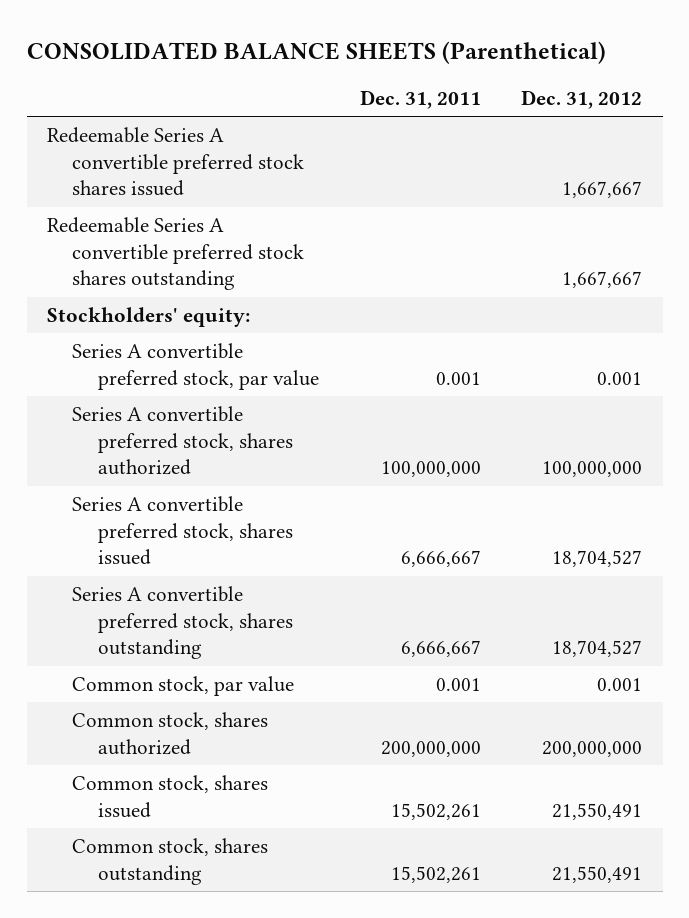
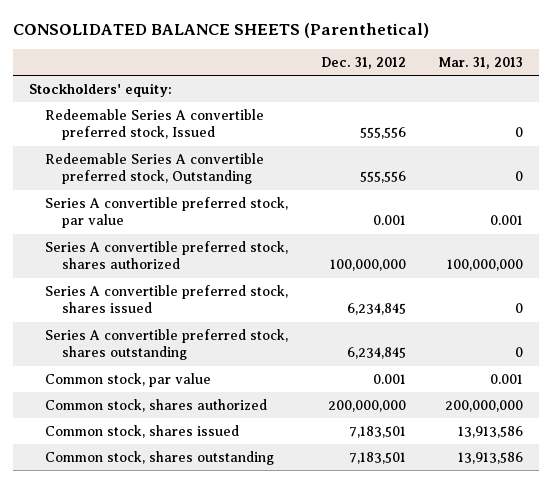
- | Dec. 31, 2011 | Dec. 31, 2012
+ | Dec. 31, 2012 | Mar. 31, 2013
- Redeemable Series A convertible preferred stock shares issued | | 1,667,667
- Redeemable Series A convertible preferred stock shares outstanding | | 1,667,667
+ Redeemable Series A convertible preferred stock, Issued | 555,556 | 0
+ Redeemable Series A convertible preferred stock, Outstanding | 555,556 | 0
- Series A convertible preferred stock, shares issued | 6,666,667 | 18,704,527
- Series A convertible preferred stock, shares outstanding | 6,666,667 | 18,704,527
+ Series A convertible preferred stock, shares issued | 6,234,845 | 0
+ Series A convertible preferred stock, shares outstanding | 6,234,845 | 0
- Common stock, shares issued | 15,502,261 | 21,550,491
- Common stock, shares outstanding | 15,502,261 | 21,550,491
+ Common stock, shares issued | 7,183,501 | 13,913,586
+ Common stock, shares outstanding | 7,183,501 | 13,913,586

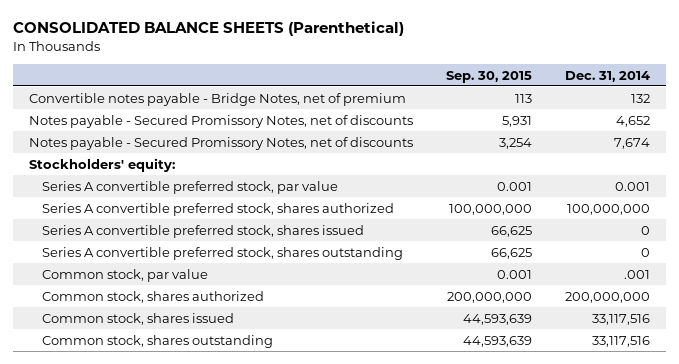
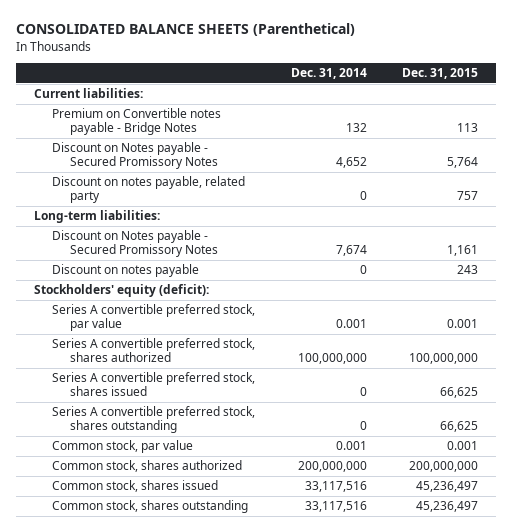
- | Sep. 30, 2015 | Dec. 31, 2014
+ | Dec. 31, 2014 | Dec. 31, 2015
- Convertible notes payable - Bridge Notes, net of premium | 113 | 132
- Notes payable - Secured Promissory Notes, net of discounts | 5,931 | 4,652
- Notes payable - Secured Promissory Notes, net of discounts | 3,254 | 7,674
- Stockholders' equity:
+ Current liabilities:
+ Premium on Convertible notes payable - Bridge Notes | 132 | 113
+ Discount on Notes payable - Secured Promissory Notes | 4,652 | 5,764
+ Discount on notes payable, related party | 0 | 757
+ Long-term liabilities:
+ Discount on Notes payable - Secured Promissory Notes | 7,674 | 1,161
+ Discount on notes payable | 0 | 243
+ Stockholders' equity (deficit):
- Common stock, par value | 0.001 | .001
+ Common stock, par value | 0.001 | 0.001

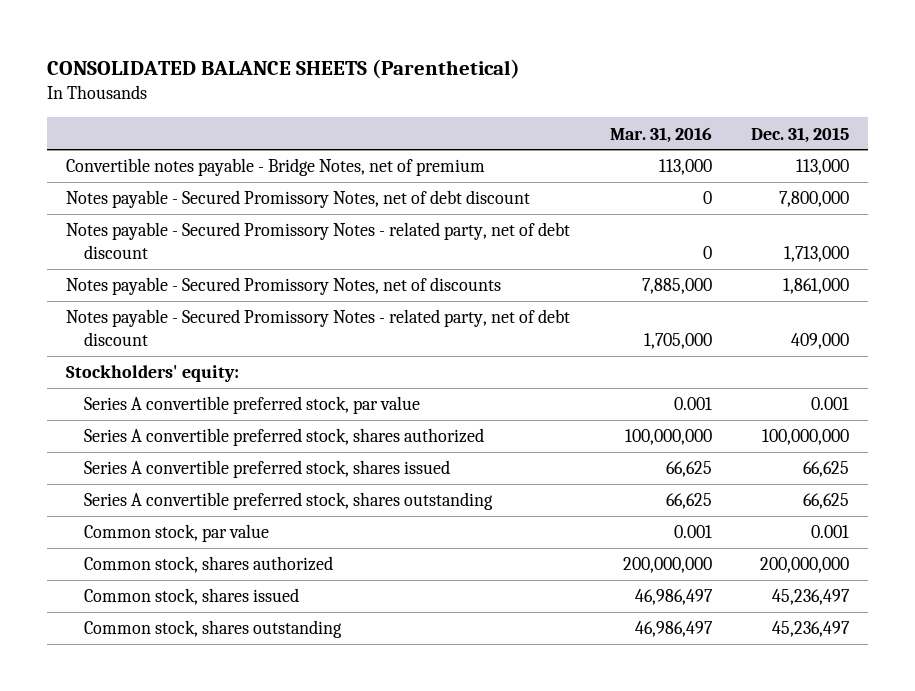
- | Dec. 31, 2014 | Dec. 31, 2015
+ | Mar. 31, 2016 | Dec. 31, 2015
- Current liabilities:
- Premium on Convertible notes payable - Bridge Notes | 132 | 113
- Discount on Notes payable - Secured Promissory Notes | 4,652 | 5,764
- Discount on notes payable, related party | 0 | 757
- Long-term liabilities:
- Discount on Notes payable - Secured Promissory Notes | 7,674 | 1,161
- Discount on notes payable | 0 | 243
- Stockholders' equity (deficit):
+ Convertible notes payable - Bridge Notes, net of premium | 113,000 | 113,000
+ Notes payable - Secured Promissory Notes, net of debt discount | 0 | 7,800,000
+ Notes payable - Secured Promissory Notes - related party, net of debt discount | 0 | 1,713,000
+ Notes payable - Secured Promissory Notes, net of discounts | 7,885,000 | 1,861,000
+ Notes payable - Secured Promissory Notes - related party, net of debt discount | 1,705,000 | 409,000
+ Stockholders' equity:

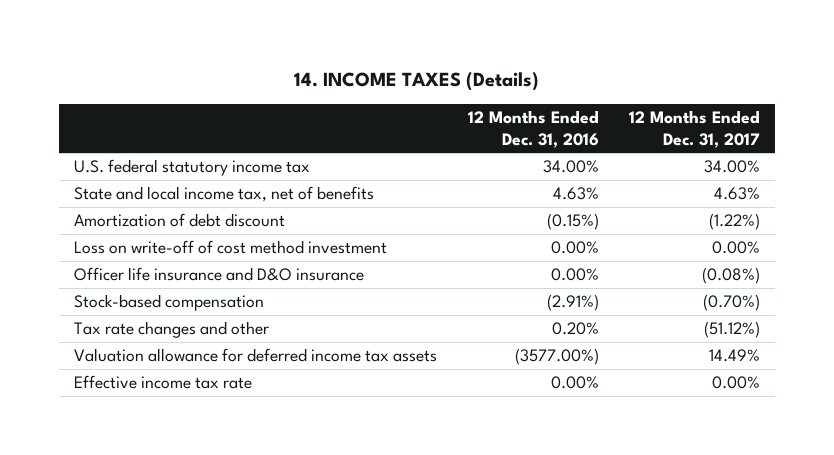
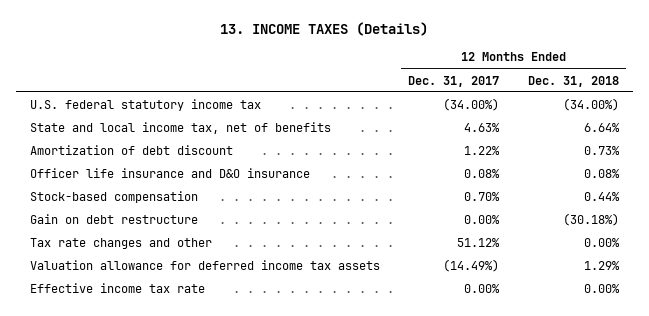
- 14. INCOME TAXES (Details)
+ 13. INCOME TAXES (Details)
- | 12 Months Ended Dec. 31, 2016 | 12 Months Ended Dec. 31, 2017
+ | 12 Months Ended Dec. 31, 2017 | 12 Months Ended Dec. 31, 2018
- U.S. federal statutory income tax | 34.00% | 34.00%
+ U.S. federal statutory income tax | (34.00%) | (34.00%)
- Amortization of debt discount | (0.15%) | (1.22%)
- Loss on write-off of cost method investment | 0.00% | 0.00%
- Officer life insurance and D&O insurance | 0.00% | (0.08%)
- Stock-based compensation | (2.91%) | (0.70%)
- Tax rate changes and other | 0.20% | (51.12%)
- Valuation allowance for deferred income tax assets | (3577.00%) | 14.49%
+ Amortization of debt discount | 1.22% | 0.73%
+ Officer life insurance and D&O insurance | 0.08% | 0.08%
+ Stock-based compensation | 0.70% | 0.44%
+ Gain on debt restructure | 0.00% | (30.18%)
+ Tax rate changes and other | 51.12% | 0.00%
+ Valuation allowance for deferred income tax assets | (14.49%) | 1.29%

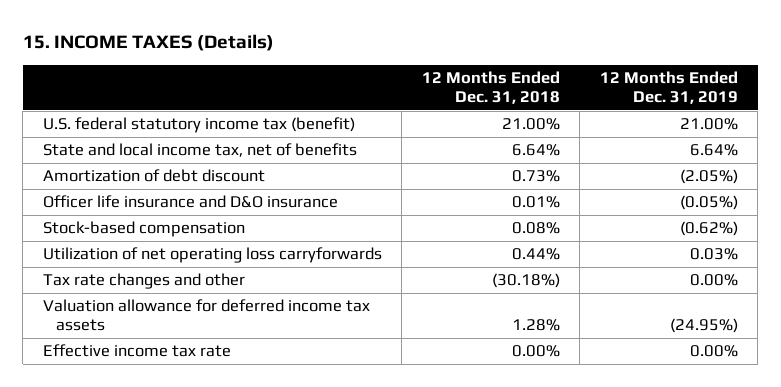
- 13. INCOME TAXES (Details)
+ 15. INCOME TAXES (Details)
- | 12 Months Ended Dec. 31, 2017 | 12 Months Ended Dec. 31, 2018
+ | 12 Months Ended Dec. 31, 2018 | 12 Months Ended Dec. 31, 2019
- U.S. federal statutory income tax | (34.00%) | (34.00%)
+ U.S. federal statutory income tax (benefit) | 21.00% | 21.00%
- Officer life insurance and D&O insurance | 0.08% | 0.08%
- Stock-based compensation | 0.70% | 0.44%
- Gain on debt restructure | 0.00% | (30.18%)
- Tax rate changes and other | 51.12% | 0.00%
- Valuation allowance for deferred income tax assets | (14.49%) | 1.29%
+ Officer life insurance and D&O insurance | 0.01% | (0.05%)
+ Stock-based compensation | 0.08% | (0.62%)
+ Utilization of net operating loss carryforwards | 0.44% | 0.03%
+ Tax rate changes and other | (30.18%) | 0.00%
+ Valuation allowance for deferred income tax assets | 1.28% | (24.95%)

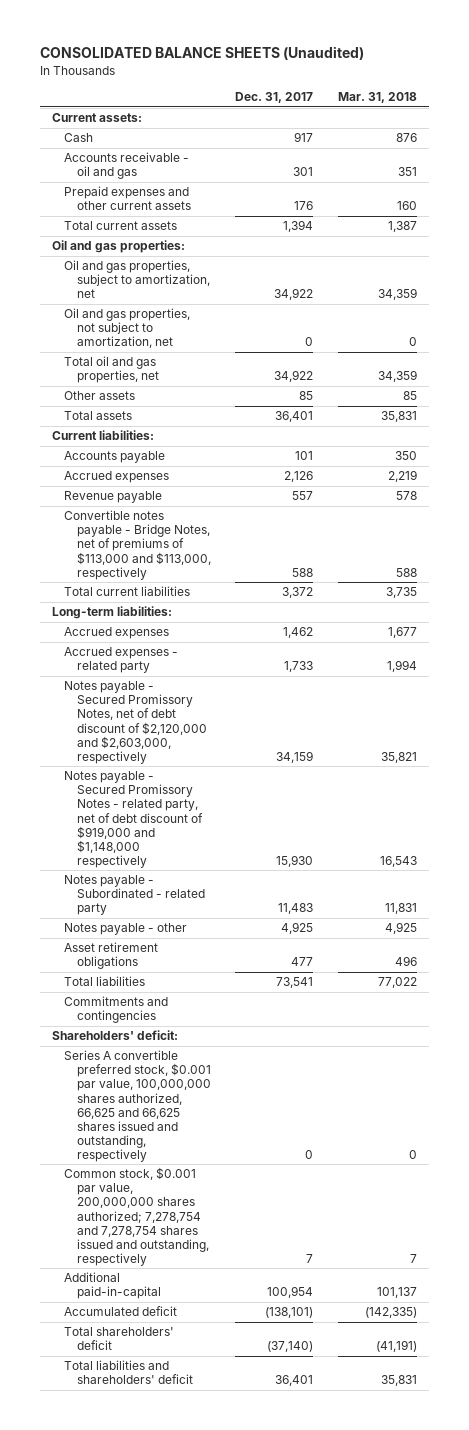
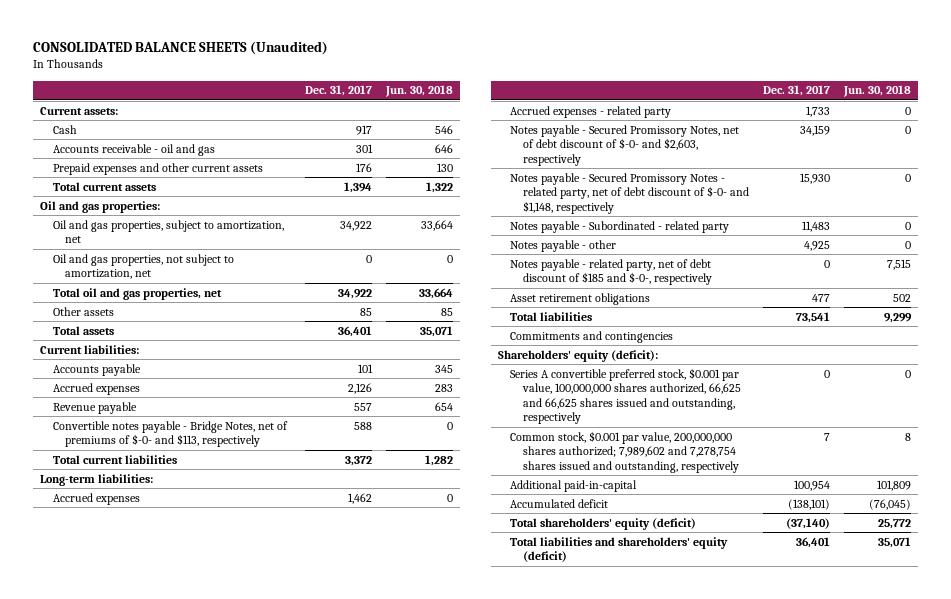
- | Dec. 31, 2017 | Mar. 31, 2018
+ | Dec. 31, 2017 | Jun. 30, 2018
- Convertible notes payable - Bridge Notes, net of premiums of $113,000 and $113,000, respectively | 588 | 588
+ Convertible notes payable - Bridge Notes, net of premiums of $-0- and $113, respectively | 588 | 0
- Notes payable - Secured Promissory Notes, net of debt discount of $2,120,000 and $2,603,000, respectively | 34,159 | 35,821
- Notes payable - Secured Promissory Notes - related party, net of debt discount of $919,000 and $1,148,000 respectively | 15,930 | 16,543
+ Notes payable - Secured Promissory Notes, net of debt discount of $-0- and $2,603, respectively | 34,159 | 0
+ Notes payable - Secured Promissory Notes - related party, net of debt discount of $-0- and $1,148, respectively | 15,930 | 0
+ Notes payable - related party, net of debt discount of $185 and $-0-, respectively | 0 | 7,515
- Shareholders' deficit:
+ Shareholders' equity (deficit):
- Common stock, $0.001 par value, 200,000,000 shares authorized; 7,278,754 and 7,278,754 shares issued and outstanding, respectively | 7 | 7
+ Common stock, $0.001 par value, 200,000,000 shares authorized; 7,989,602 and 7,278,754 shares issued and outstanding, respectively | 7 | 8
- Total shareholders' deficit | (37,140) | (41,191)
- Total liabilities and shareholders' deficit | 36,401 | 35,831
+ Total shareholders' equity (deficit) | (37,140) | 25,772
+ Total liabilities and shareholders' equity (deficit) | 36,401 | 35,071

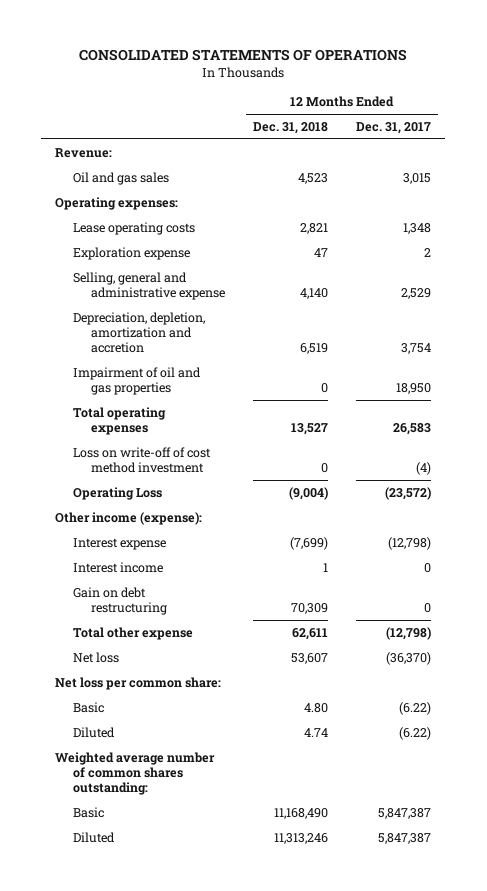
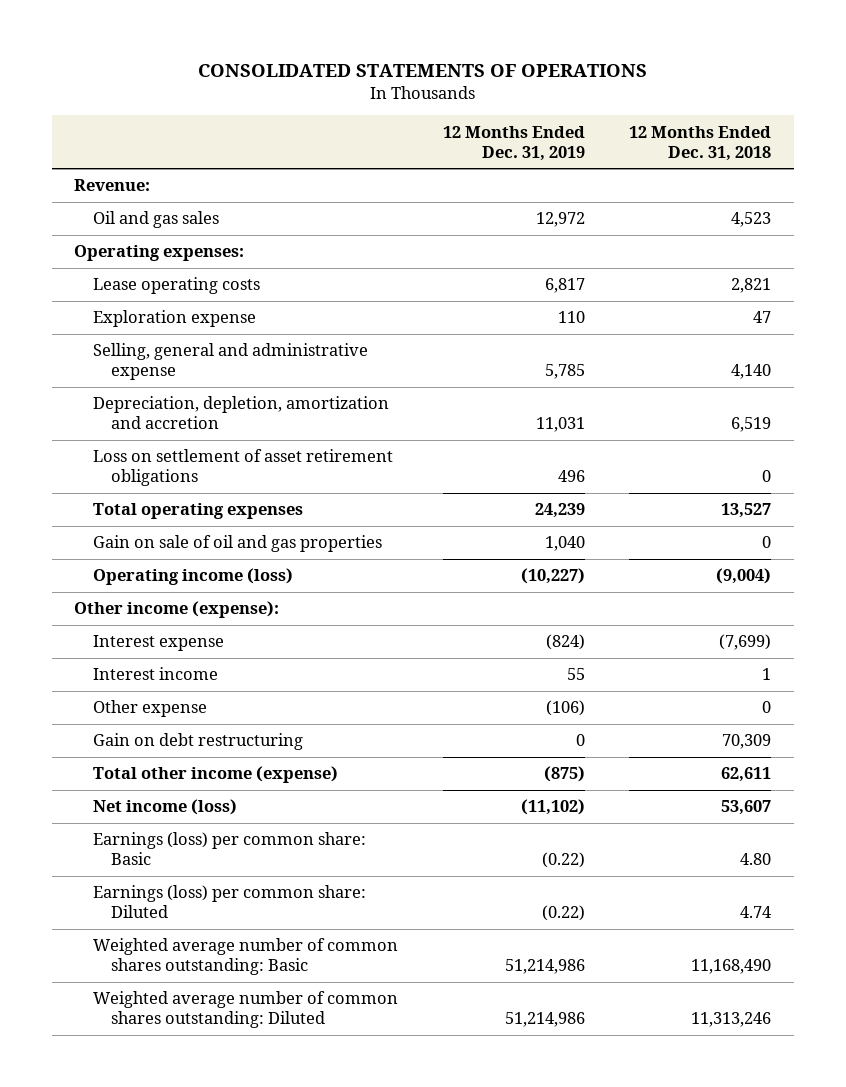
- | 12 Months Ended Dec. 31, 2018 | 12 Months Ended Dec. 31, 2017
+ | 12 Months Ended Dec. 31, 2019 | 12 Months Ended Dec. 31, 2018
- Impairment of oil and gas properties | 0 | 18,950
+ Loss on settlement of asset retirement obligations | 496 | 0
- Loss on write-off of cost method investment | 0 | (4)
- Operating Loss | (9,004) | (23,572)
+ Gain on sale of oil and gas properties | 1,040 | 0
+ Operating income (loss) | (10,227) | (9,004)
+ Other expense | (106) | 0
- Total other expense | 62,611 | (12,798)
- Net loss | 53,607 | (36,370)
- Net loss per common share:
- Basic | 4.80 | (6.22)
- Diluted | 4.74 | (6.22)
- Weighted average number of common shares outstanding:
- Basic | 11,168,490 | 5,847,387
- Diluted | 11,313,246 | 5,847,387
+ Total other income (expense) | (875) | 62,611
+ Net income (loss) | (11,102) | 53,607
+ Earnings (loss) per common share: Basic | (0.22) | 4.80
+ Earnings (loss) per common share: Diluted | (0.22) | 4.74
+ Weighted average number of common shares outstanding: Basic | 51,214,986 | 11,168,490
+ Weighted average number of common shares outstanding: Diluted | 51,214,986 | 11,313,246

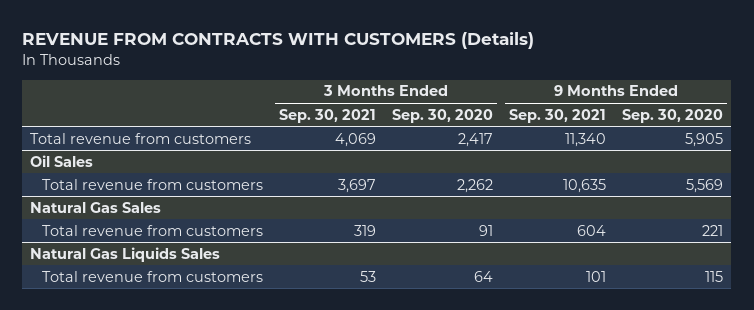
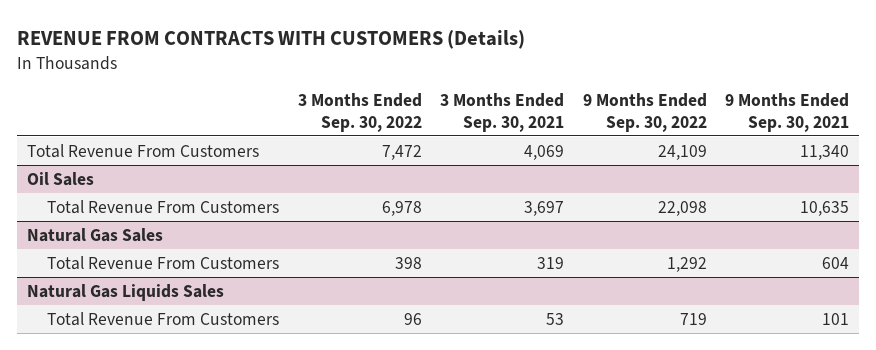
- | 3 Months Ended Sep. 30, 2021 | 3 Months Ended Sep. 30, 2020 | 9 Months Ended Sep. 30, 2021 | 9 Months Ended Sep. 30, 2020
+ | 3 Months Ended Sep. 30, 2022 | 3 Months Ended Sep. 30, 2021 | 9 Months Ended Sep. 30, 2022 | 9 Months Ended Sep. 30, 2021
- Total revenue from customers | 4,069 | 2,417 | 11,340 | 5,905
+ Total Revenue From Customers | 7,472 | 4,069 | 24,109 | 11,340
@ Oil Sales
- Total revenue from customers | 3,697 | 2,262 | 10,635 | 5,569
+ Total Revenue From Customers | 6,978 | 3,697 | 22,098 | 10,635
@ Natural Gas Sales
- Total revenue from customers | 319 | 91 | 604 | 221
+ Total Revenue From Customers | 398 | 319 | 1,292 | 604
@ Natural Gas Liquids Sales
- Total revenue from customers | 53 | 64 | 101 | 115
+ Total Revenue From Customers | 96 | 53 | 719 | 101

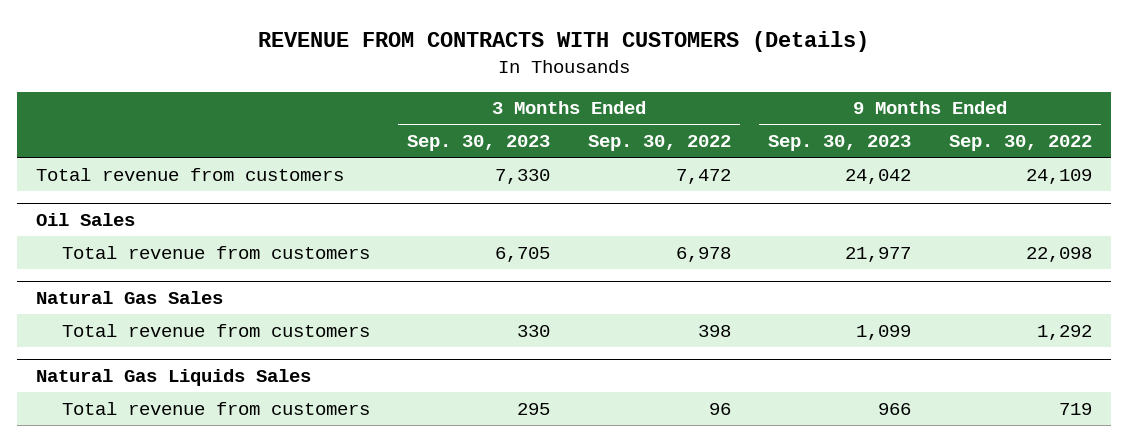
- | 3 Months Ended Sep. 30, 2022 | 3 Months Ended Sep. 30, 2021 | 9 Months Ended Sep. 30, 2022 | 9 Months Ended Sep. 30, 2021
+ | 3 Months Ended Sep. 30, 2023 | 3 Months Ended Sep. 30, 2022 | 9 Months Ended Sep. 30, 2023 | 9 Months Ended Sep. 30, 2022
- Total Revenue From Customers | 7,472 | 4,069 | 24,109 | 11,340
+ Total revenue from customers | 7,330 | 7,472 | 24,042 | 24,109
@ Oil Sales
- Total Revenue From Customers | 6,978 | 3,697 | 22,098 | 10,635
+ Total revenue from customers | 6,705 | 6,978 | 21,977 | 22,098
@ Natural Gas Sales
- Total Revenue From Customers | 398 | 319 | 1,292 | 604
+ Total revenue from customers | 330 | 398 | 1,099 | 1,292
@ Natural Gas Liquids Sales
- Total Revenue From Customers | 96 | 53 | 719 | 101
+ Total revenue from customers | 295 | 96 | 966 | 719

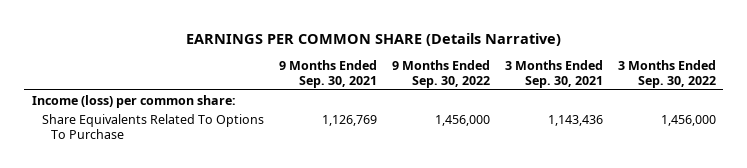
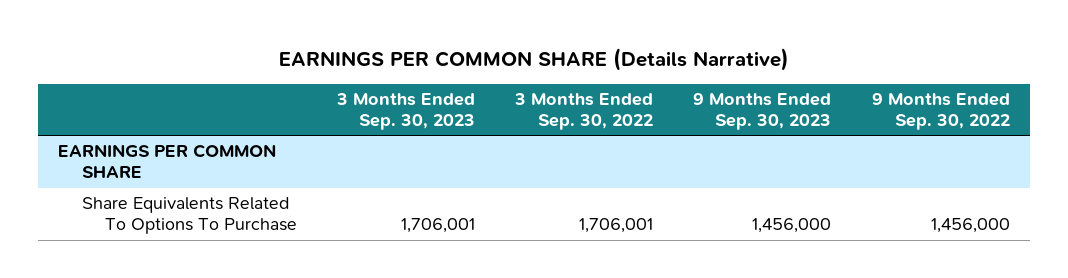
- | 9 Months Ended Sep. 30, 2021 | 9 Months Ended Sep. 30, 2022 | 3 Months Ended Sep. 30, 2021 | 3 Months Ended Sep. 30, 2022
+ | 3 Months Ended Sep. 30, 2023 | 3 Months Ended Sep. 30, 2022 | 9 Months Ended Sep. 30, 2023 | 9 Months Ended Sep. 30, 2022
- Income (loss) per common share:
- Share Equivalents Related To Options To Purchase | 1,126,769 | 1,456,000 | 1,143,436 | 1,456,000
+ EARNINGS PER COMMON SHARE
+ Share Equivalents Related To Options To Purchase | 1,706,001 | 1,706,001 | 1,456,000 | 1,456,000

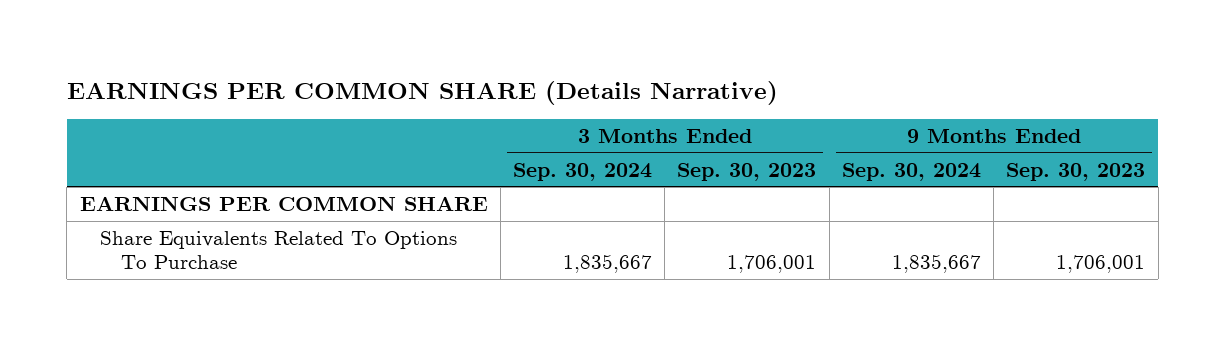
- | 3 Months Ended Sep. 30, 2023 | 3 Months Ended Sep. 30, 2022 | 9 Months Ended Sep. 30, 2023 | 9 Months Ended Sep. 30, 2022
+ | 3 Months Ended Sep. 30, 2024 | 3 Months Ended Sep. 30, 2023 | 9 Months Ended Sep. 30, 2024 | 9 Months Ended Sep. 30, 2023
- Share Equivalents Related To Options To Purchase | 1,706,001 | 1,706,001 | 1,456,000 | 1,456,000
+ Share Equivalents Related To Options To Purchase | 1,835,667 | 1,706,001 | 1,835,667 | 1,706,001

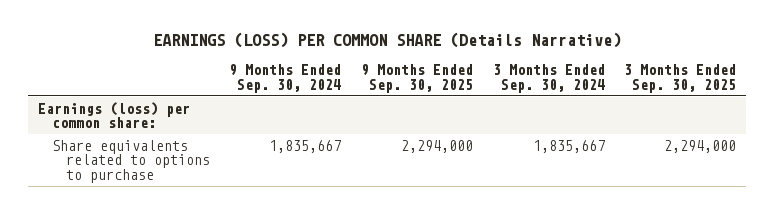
- EARNINGS PER COMMON SHARE (Details Narrative)
+ EARNINGS (LOSS) PER COMMON SHARE (Details Narrative)
- | 3 Months Ended Sep. 30, 2024 | 3 Months Ended Sep. 30, 2023 | 9 Months Ended Sep. 30, 2024 | 9 Months Ended Sep. 30, 2023
+ | 9 Months Ended Sep. 30, 2024 | 9 Months Ended Sep. 30, 2025 | 3 Months Ended Sep. 30, 2024 | 3 Months Ended Sep. 30, 2025
- EARNINGS PER COMMON SHARE
- Share Equivalents Related To Options To Purchase | 1,835,667 | 1,706,001 | 1,835,667 | 1,706,001
+ Earnings (loss) per common share:
+ Share equivalents related to options to purchase | 1,835,667 | 2,294,000 | 1,835,667 | 2,294,000

